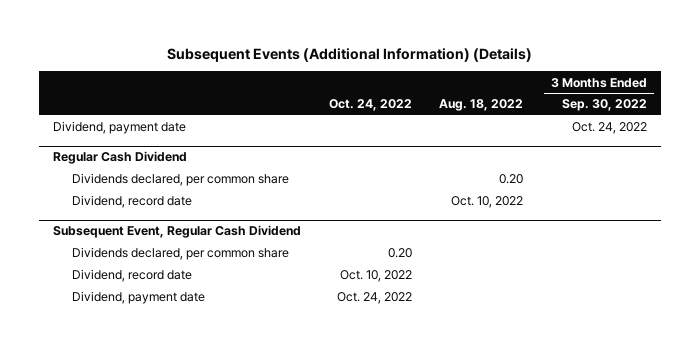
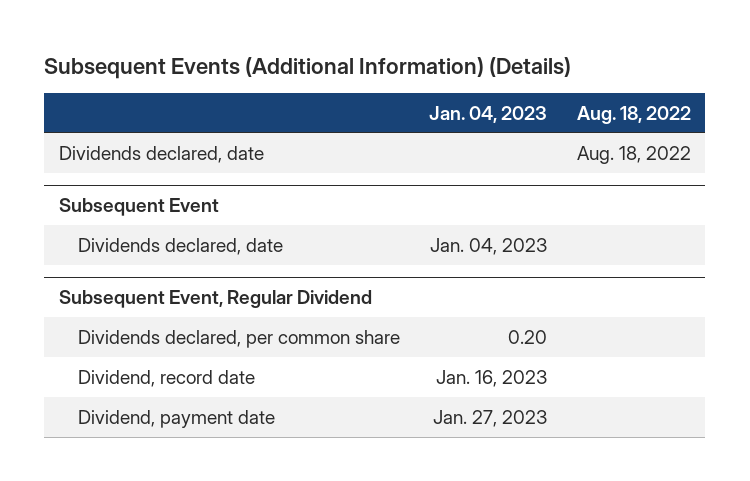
- | Oct. 24, 2022 | Aug. 18, 2022 | 3 Months Ended Sep. 30, 2022
+ | Jan. 04, 2023 | Aug. 18, 2022
- Dividend, payment date | | | Oct. 24, 2022
- Regular Cash Dividend
- Dividends declared, per common share | | 0.20 |
- Dividend, record date | | Oct. 10, 2022 |
- Subsequent Event, Regular Cash Dividend
+ Dividends declared, date | | Aug. 18, 2022
+ Subsequent Event
+ Dividends declared, date | Jan. 04, 2023 |
+ Subsequent Event, Regular Dividend

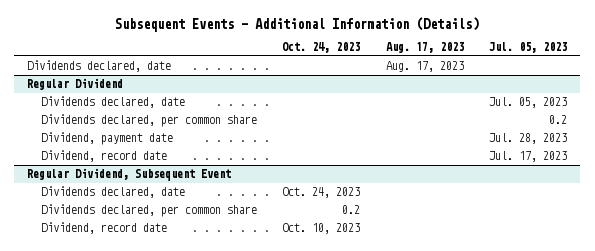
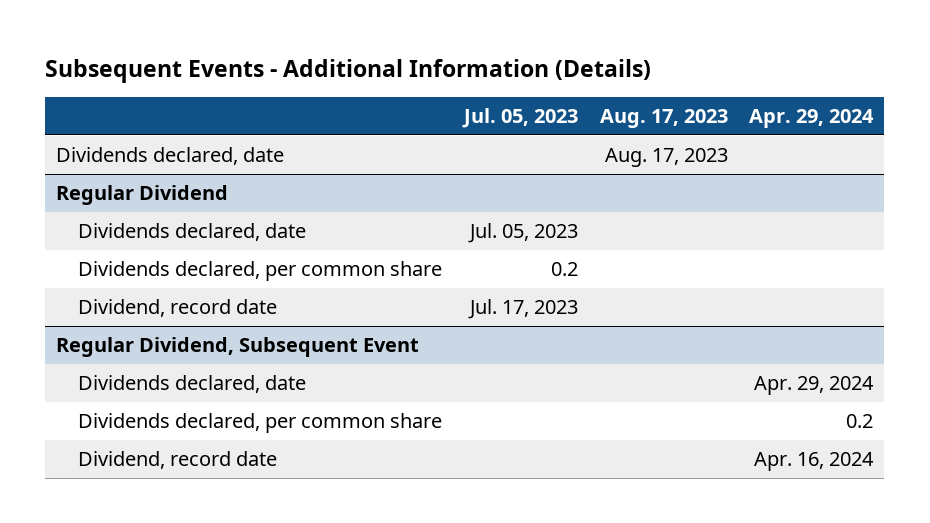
- | Oct. 24, 2023 | Aug. 17, 2023 | Jul. 05, 2023
+ | Jul. 05, 2023 | Aug. 17, 2023 | Apr. 29, 2024
@ Regular Dividend
- Dividend, payment date | | | Jul. 28, 2023

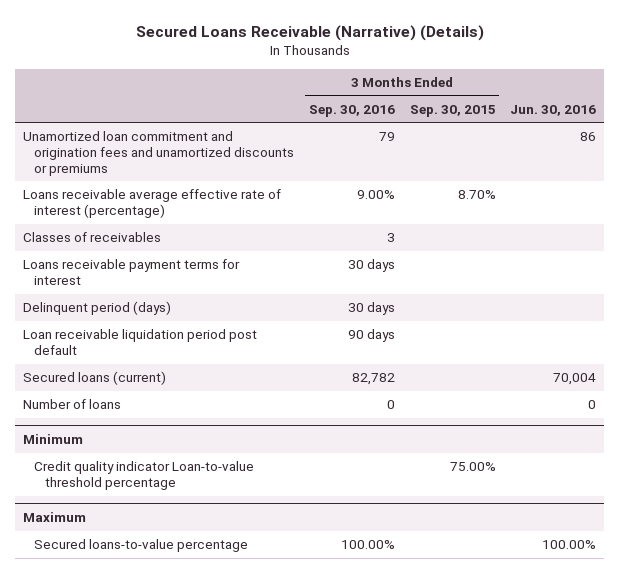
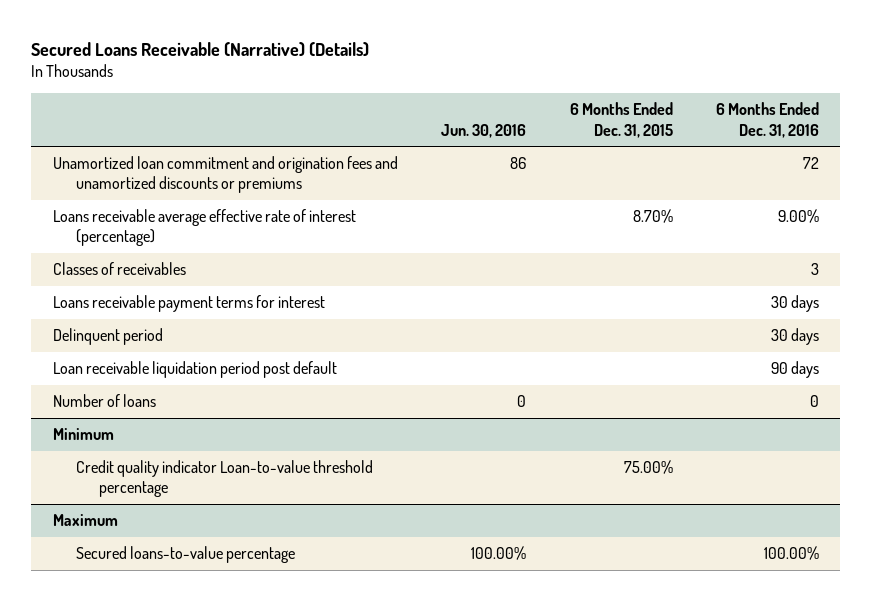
- | 3 Months Ended Sep. 30, 2016 | 3 Months Ended Sep. 30, 2015 | Jun. 30, 2016
+ | Jun. 30, 2016 | 6 Months Ended Dec. 31, 2015 | 6 Months Ended Dec. 31, 2016
- Delinquent period (days) | 30 days | |
+ Delinquent period | | | 30 days
- Secured loans (current) | 82,782 | | 70,004

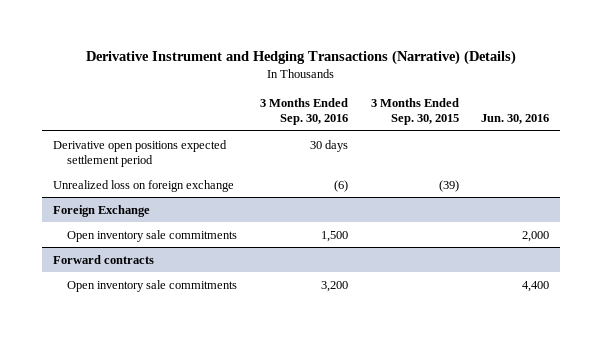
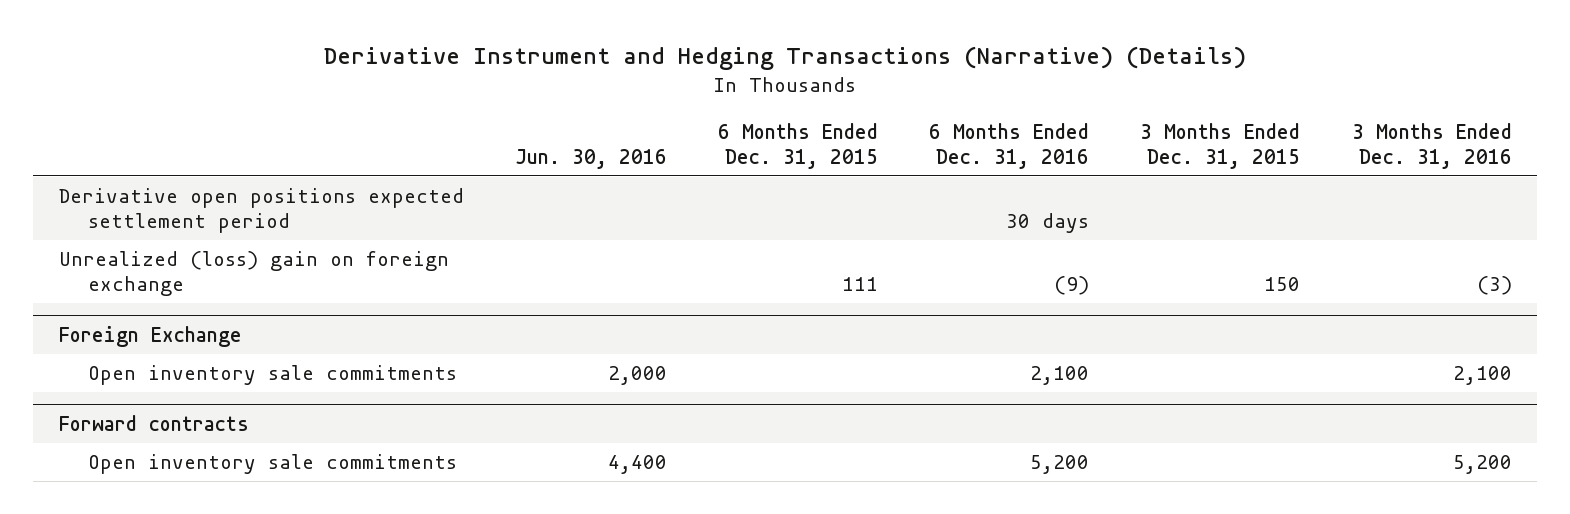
- | 3 Months Ended Sep. 30, 2016 | 3 Months Ended Sep. 30, 2015 | Jun. 30, 2016
+ | Jun. 30, 2016 | 6 Months Ended Dec. 31, 2015 | 6 Months Ended Dec. 31, 2016 | 3 Months Ended Dec. 31, 2015 | 3 Months Ended Dec. 31, 2016
- Unrealized loss on foreign exchange | (6) | (39) |
+ Unrealized (loss) gain on foreign exchange | | 111 | (9) | 150 | (3)

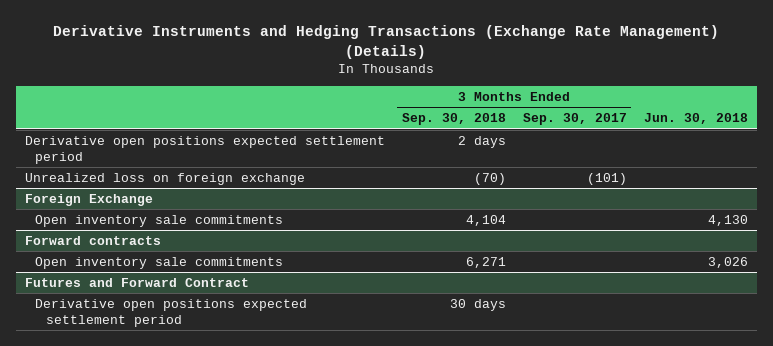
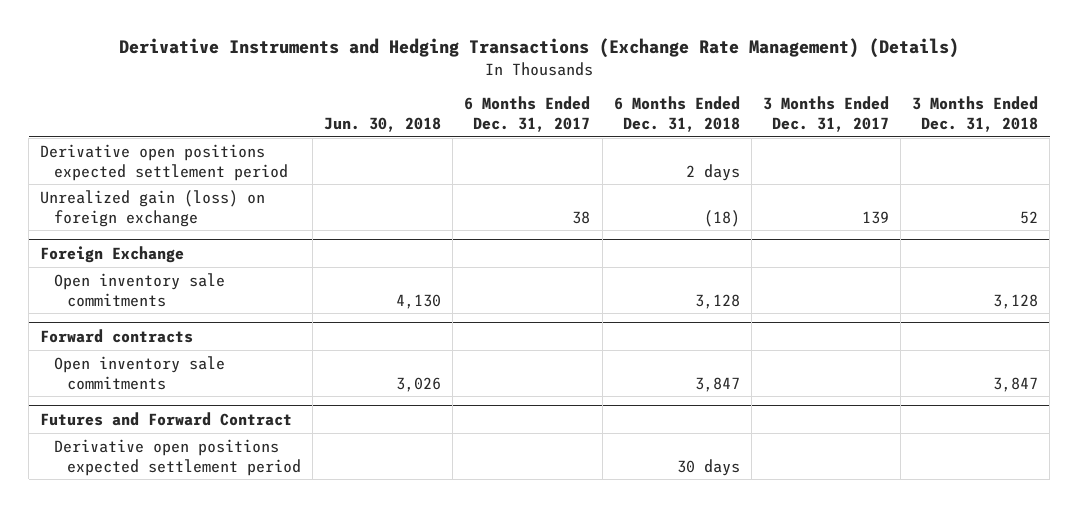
- | 3 Months Ended Sep. 30, 2018 | 3 Months Ended Sep. 30, 2017 | Jun. 30, 2018
+ | Jun. 30, 2018 | 6 Months Ended Dec. 31, 2017 | 6 Months Ended Dec. 31, 2018 | 3 Months Ended Dec. 31, 2017 | 3 Months Ended Dec. 31, 2018
- Unrealized loss on foreign exchange | (70) | (101) |
+ Unrealized gain (loss) on foreign exchange | | 38 | (18) | 139 | 52

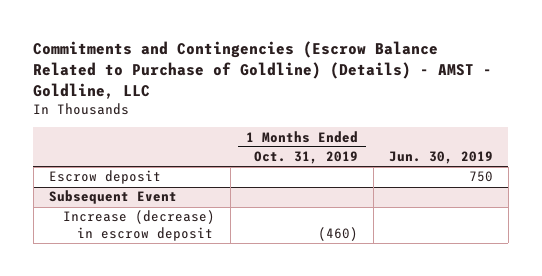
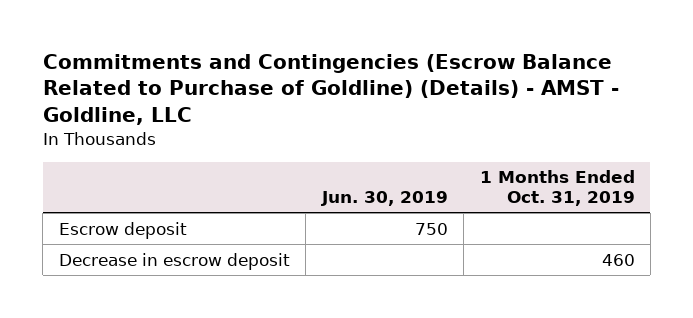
- | 1 Months Ended Oct. 31, 2019 | Jun. 30, 2019
+ | Jun. 30, 2019 | 1 Months Ended Oct. 31, 2019
- Subsequent Event
- Increase (decrease) in escrow deposit | (460) |
+ Decrease in escrow deposit | | 460

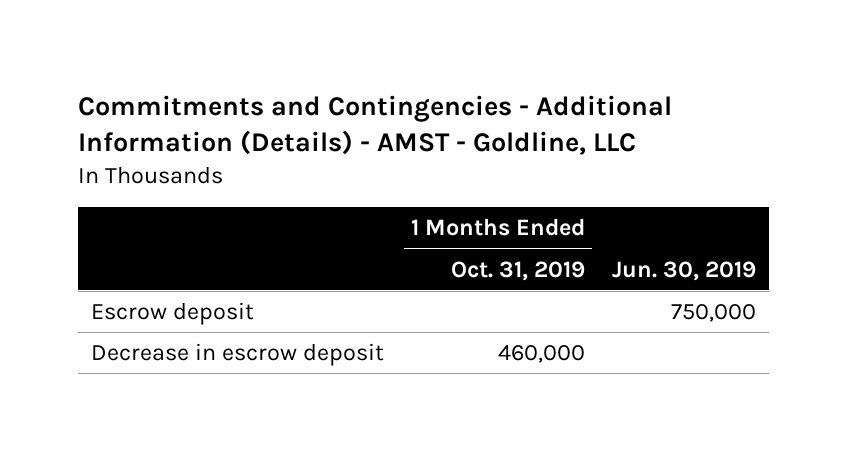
- Commitments and Contingencies (Escrow Balance Related to Purchase of Goldline) (Details) - AMST - Goldline, LLC
+ Commitments and Contingencies - Additional Information (Details) - AMST - Goldline, LLC
- | Jun. 30, 2019 | 1 Months Ended Oct. 31, 2019
+ | 1 Months Ended Oct. 31, 2019 | Jun. 30, 2019
- Escrow deposit | 750 |
- Decrease in escrow deposit | | 460
+ Escrow deposit | | 750,000
+ Decrease in escrow deposit | 460,000 |

